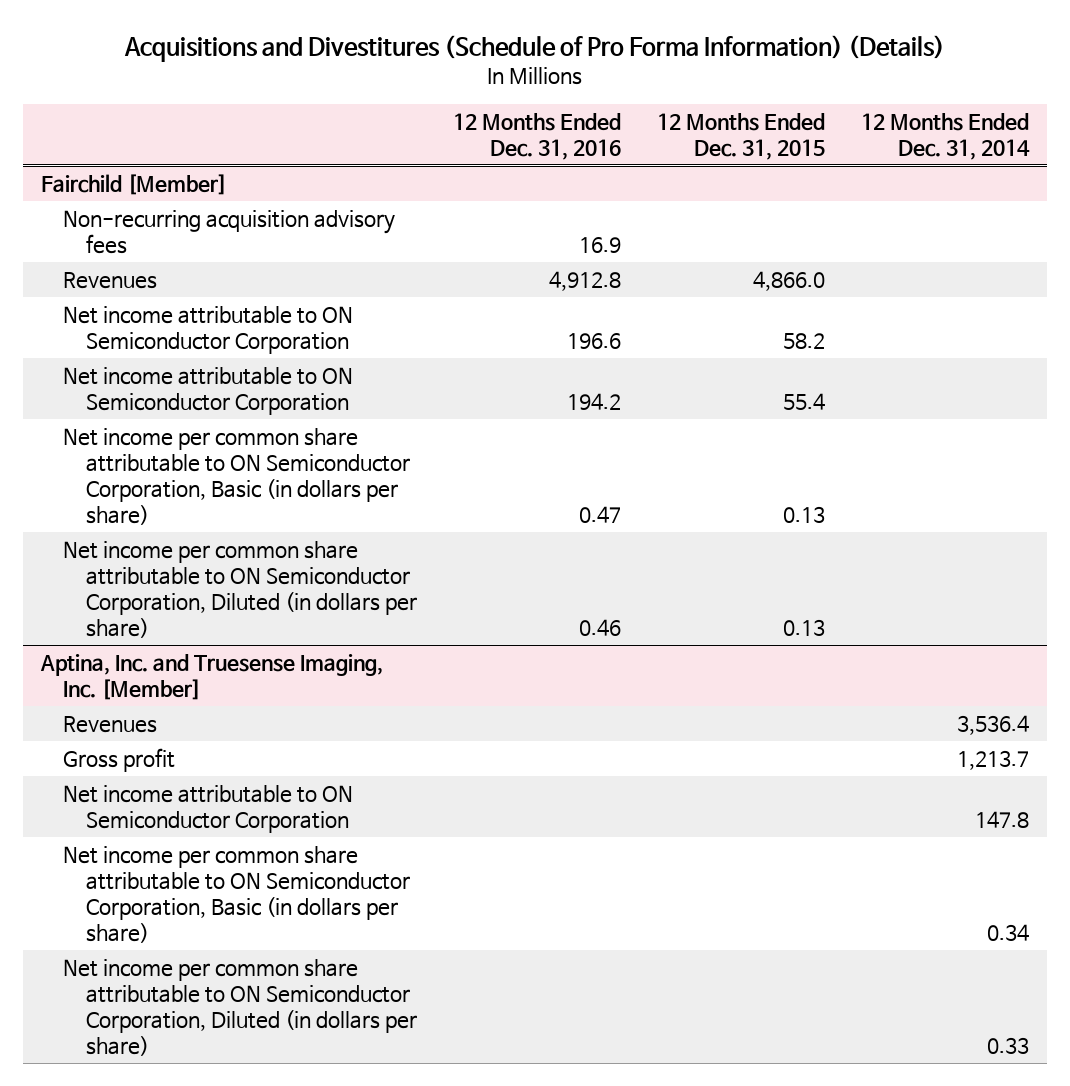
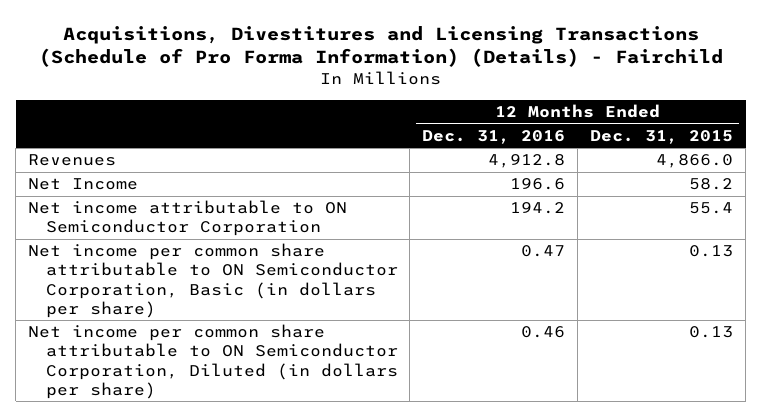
- Acquisitions and Divestitures (Schedule of Pro Forma Information) (Details)
+ Acquisitions, Divestitures and Licensing Transactions (Schedule of Pro Forma Information) (Details) - Fairchild
- | 12 Months Ended Dec. 31, 2016 | 12 Months Ended Dec. 31, 2015 | 12 Months Ended Dec. 31, 2014
+ | 12 Months Ended Dec. 31, 2016 | 12 Months Ended Dec. 31, 2015
- Fairchild [Member]
- Non-recurring acquisition advisory fees | 16.9 | |
- Net income attributable to ON Semiconductor Corporation | 196.6 | 58.2 |
+ Net Income | 196.6 | 58.2
- Aptina, Inc. and Truesense Imaging, Inc. [Member]
- Revenues | | | 3,536.4
- Gross profit | | | 1,213.7
- Net income attributable to ON Semiconductor Corporation | | | 147.8
- Net income per common share attributable to ON Semiconductor Corporation, Basic (in dollars per share) | | | 0.34
- Net income per common share attributable to ON Semiconductor Corporation, Diluted (in dollars per share) | | | 0.33

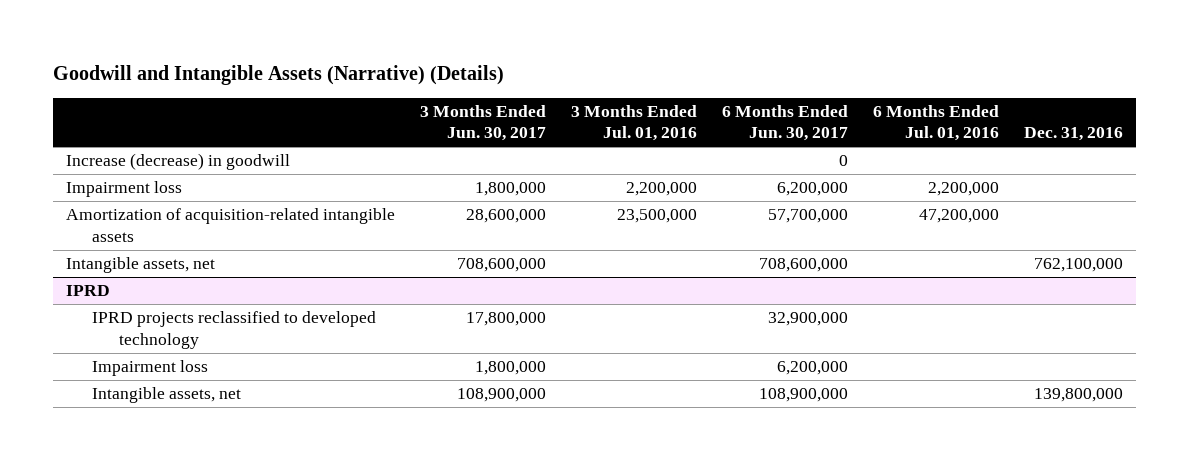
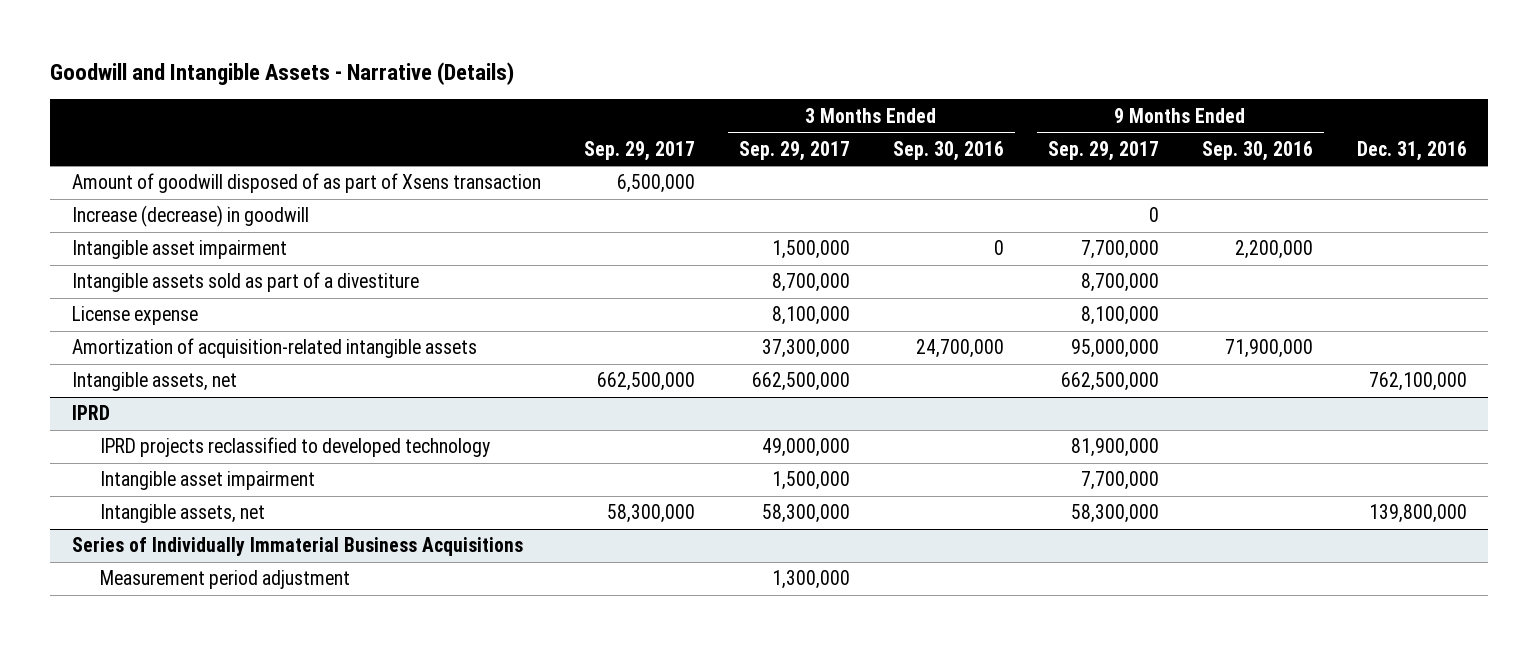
- Goodwill and Intangible Assets (Narrative) (Details)
+ Goodwill and Intangible Assets - Narrative (Details)
- | 3 Months Ended Jun. 30, 2017 | 3 Months Ended Jul. 01, 2016 | 6 Months Ended Jun. 30, 2017 | 6 Months Ended Jul. 01, 2016 | Dec. 31, 2016
+ | Sep. 29, 2017 | 3 Months Ended Sep. 29, 2017 | 3 Months Ended Sep. 30, 2016 | 9 Months Ended Sep. 29, 2017 | 9 Months Ended Sep. 30, 2016 | Dec. 31, 2016
+ Amount of goodwill disposed of as part of Xsens transaction | 6,500,000 | | | | |
- Impairment loss | 1,800,000 | 2,200,000 | 6,200,000 | 2,200,000 |
+ Intangible asset impairment | | 1,500,000 | 0 | 7,700,000 | 2,200,000 |
+ Intangible assets sold as part of a divestiture | | 8,700,000 | | 8,700,000 | |
+ License expense | | 8,100,000 | | 8,100,000 | |
@ IPRD
- Impairment loss | 1,800,000 | | 6,200,000 | |
+ Intangible asset impairment | | 1,500,000 | | 7,700,000 | |
+ Series of Individually Immaterial Business Acquisitions
+ Measurement period adjustment | | 1,300,000 | | | |

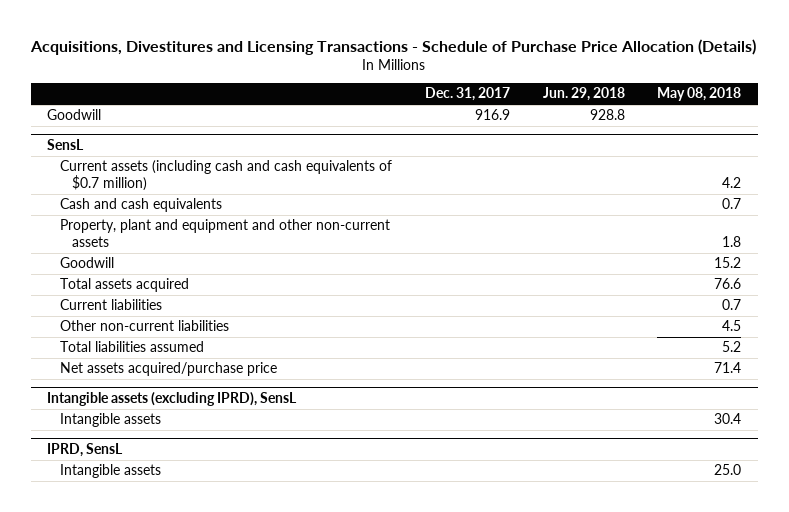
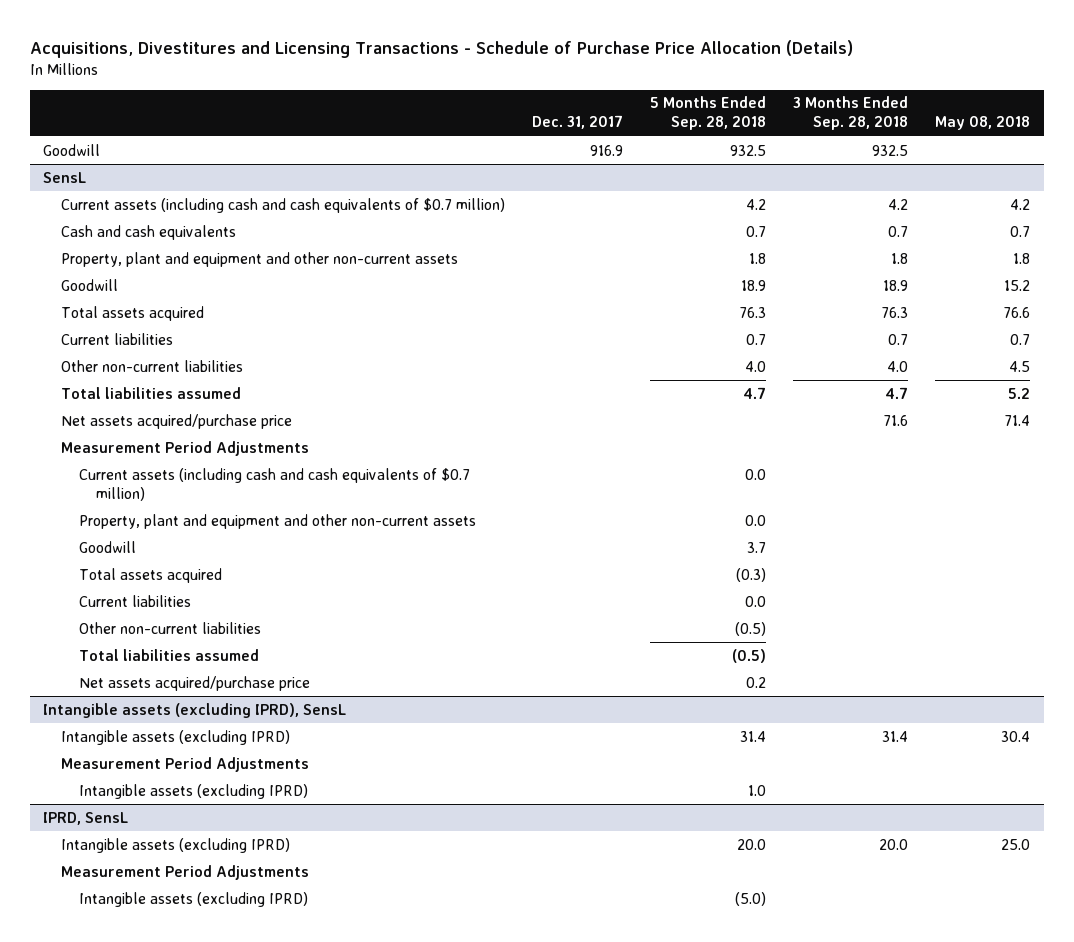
- | Dec. 31, 2017 | Jun. 29, 2018 | May 08, 2018
+ | Dec. 31, 2017 | 5 Months Ended Sep. 28, 2018 | 3 Months Ended Sep. 28, 2018 | May 08, 2018
@ SensL
+ Measurement Period Adjustments
+ Current assets (including cash and cash equivalents of $0.7 million) | | 0.0 | |
+ Property, plant and equipment and other non-current assets | | 0.0 | |
+ Goodwill | | 3.7 | |
+ Total assets acquired | | (0.3) | |
+ Current liabilities | | 0.0 | |
+ Other non-current liabilities | | (0.5) | |
+ Total liabilities assumed | | (0.5) | |
+ Net assets acquired/purchase price | | 0.2 | |
@ Intangible assets (excluding IPRD), SensL
- Intangible assets | | | 30.4
+ Intangible assets (excluding IPRD) | | 31.4 | 31.4 | 30.4
+ Measurement Period Adjustments
+ Intangible assets (excluding IPRD) | | 1.0 | |
@ IPRD, SensL
- Intangible assets | | | 25.0
+ Intangible assets (excluding IPRD) | | 20.0 | 20.0 | 25.0
+ Measurement Period Adjustments
+ Intangible assets (excluding IPRD) | | (5.0) | |

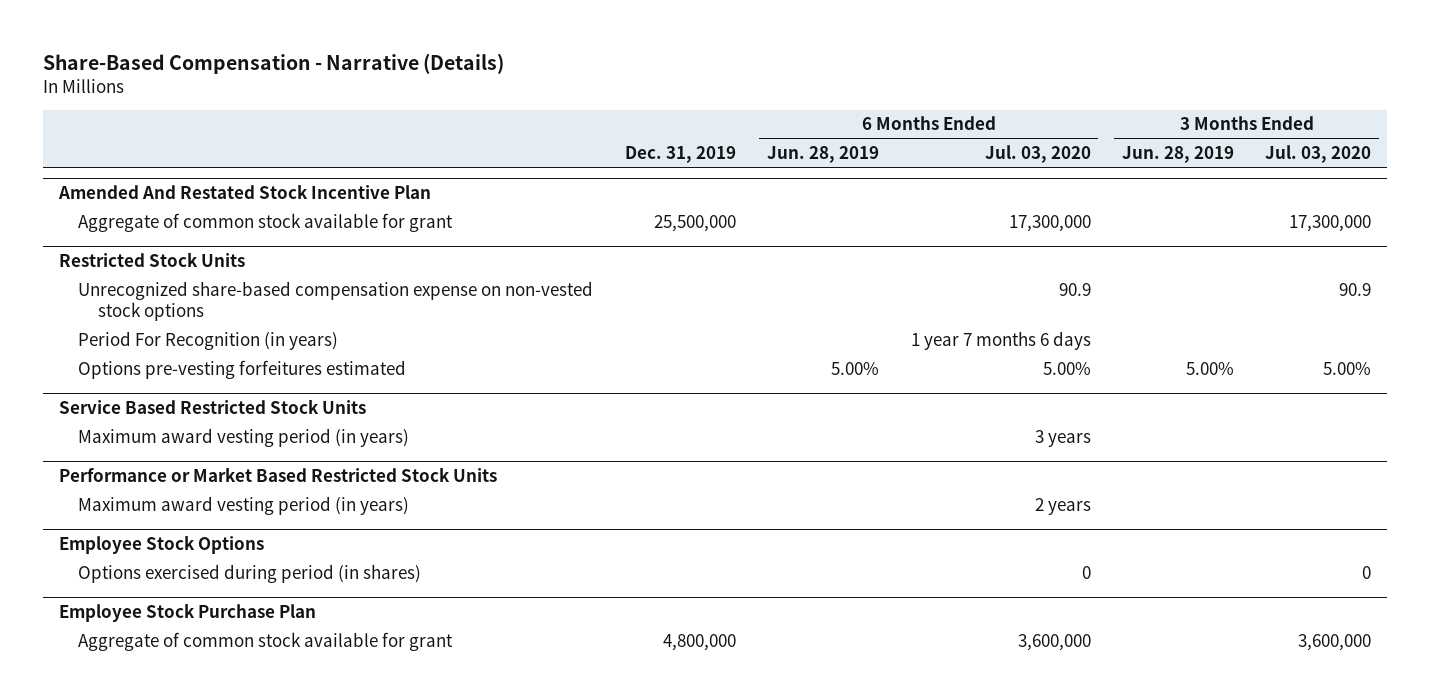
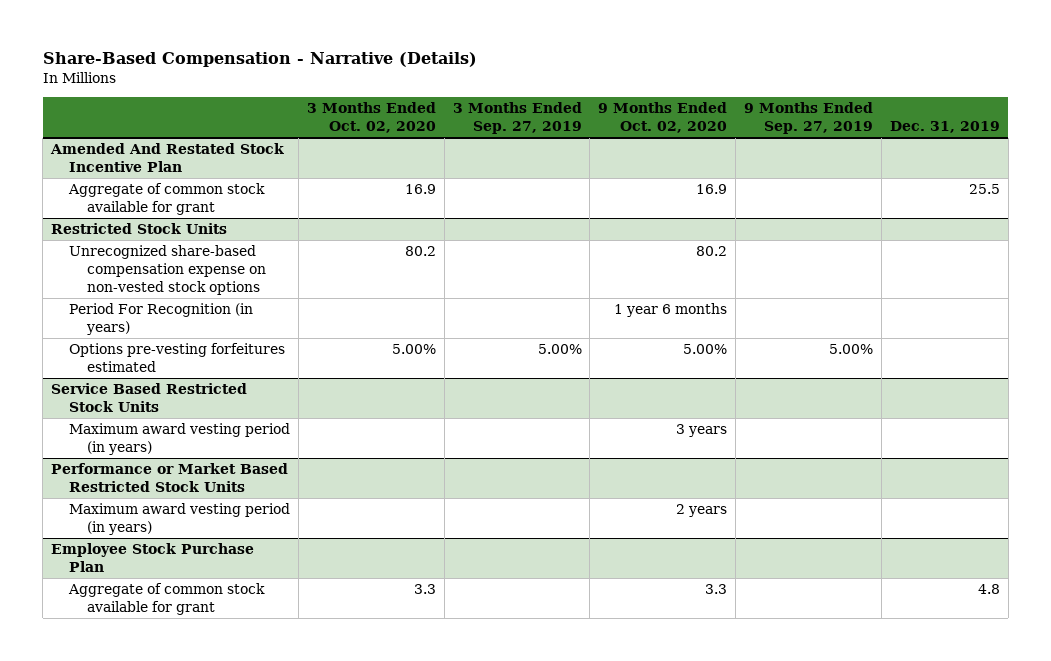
- | Dec. 31, 2019 | 6 Months Ended Jun. 28, 2019 | 6 Months Ended Jul. 03, 2020 | 3 Months Ended Jun. 28, 2019 | 3 Months Ended Jul. 03, 2020
+ | 3 Months Ended Oct. 02, 2020 | 3 Months Ended Sep. 27, 2019 | 9 Months Ended Oct. 02, 2020 | 9 Months Ended Sep. 27, 2019 | Dec. 31, 2019
@ Amended And Restated Stock Incentive Plan
- Aggregate of common stock available for grant | 25,500,000 | | 17,300,000 | | 17,300,000
+ Aggregate of common stock available for grant | 16.9 | | 16.9 | | 25.5
- Employee Stock Options
- Options exercised during period (in shares) | | | 0 | | 0
@ Employee Stock Purchase Plan
- Aggregate of common stock available for grant | 4,800,000 | | 3,600,000 | | 3,600,000
+ Aggregate of common stock available for grant | 3.3 | | 3.3 | | 4.8

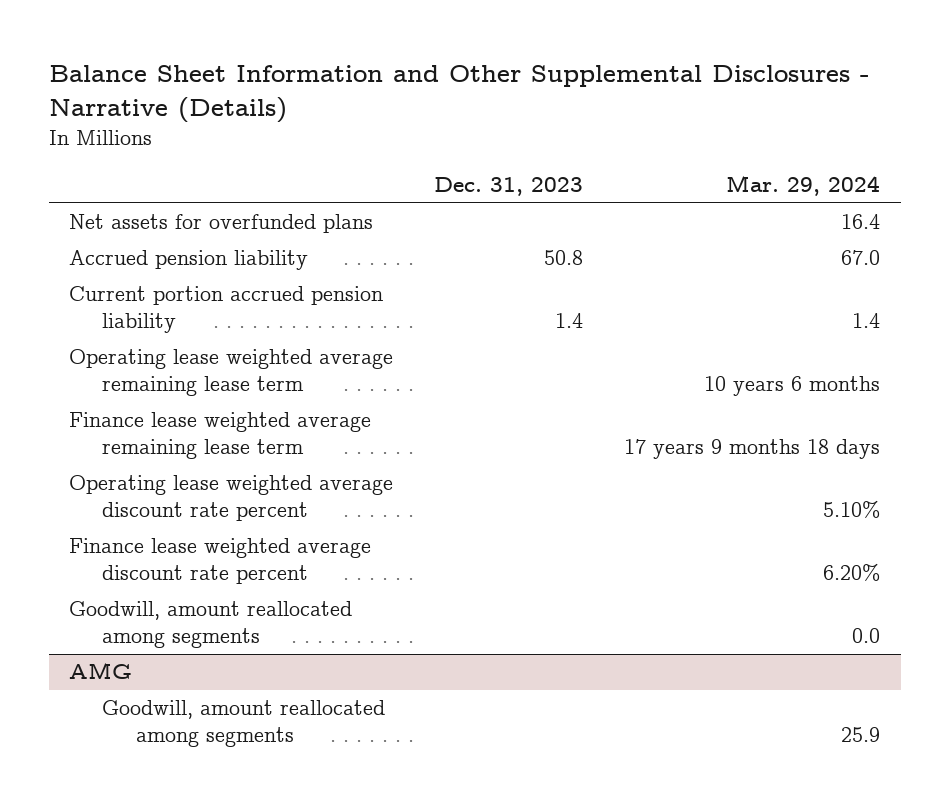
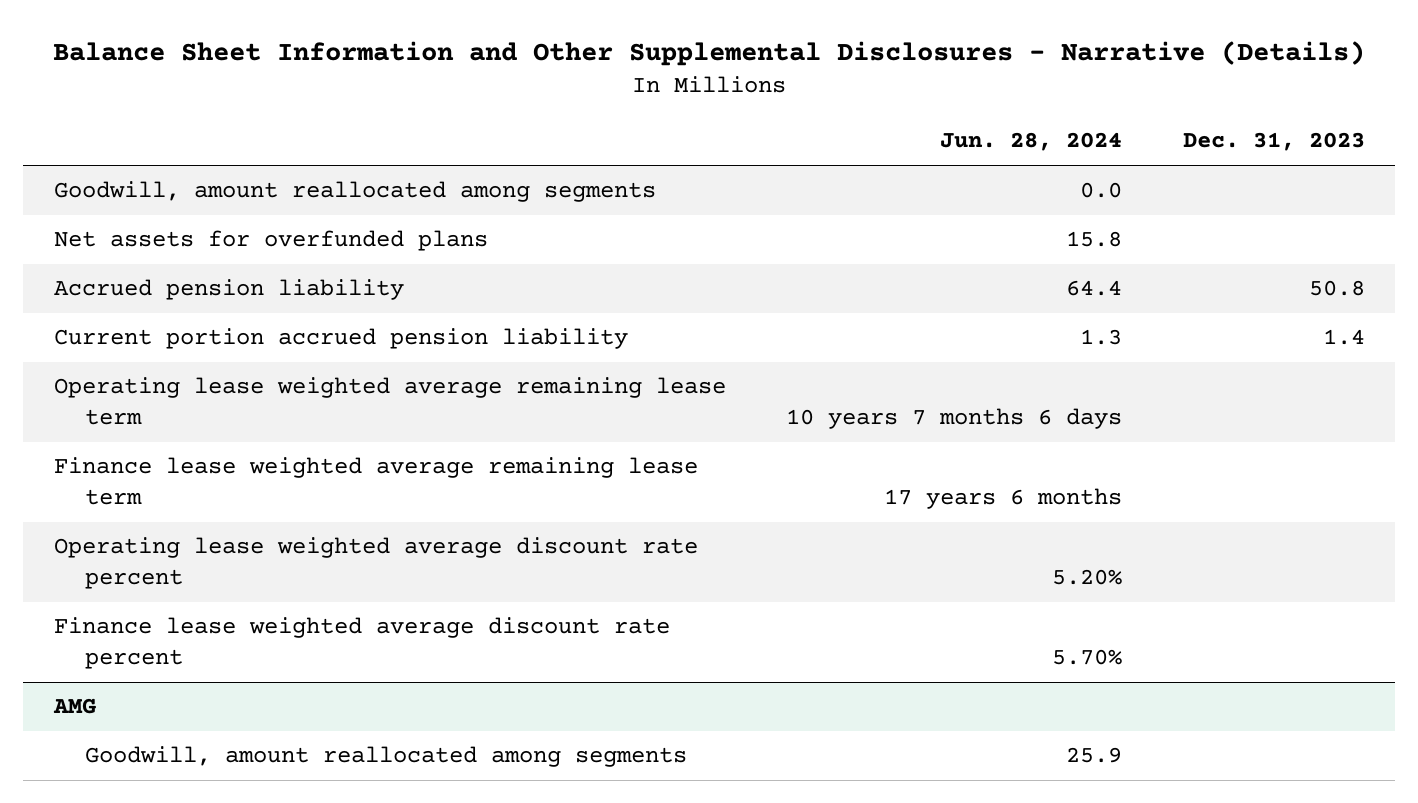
- | Dec. 31, 2023 | Mar. 29, 2024
+ | Jun. 28, 2024 | Dec. 31, 2023
moved up: Goodwill, amount reallocated among segments | 0.0 |

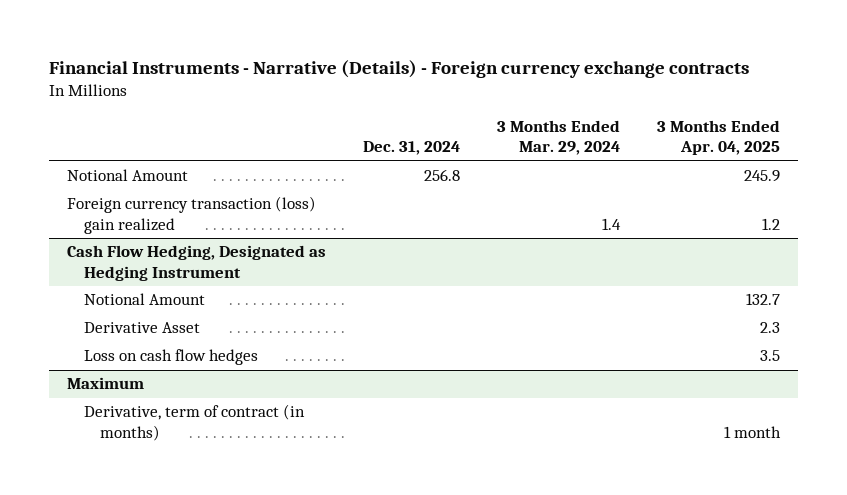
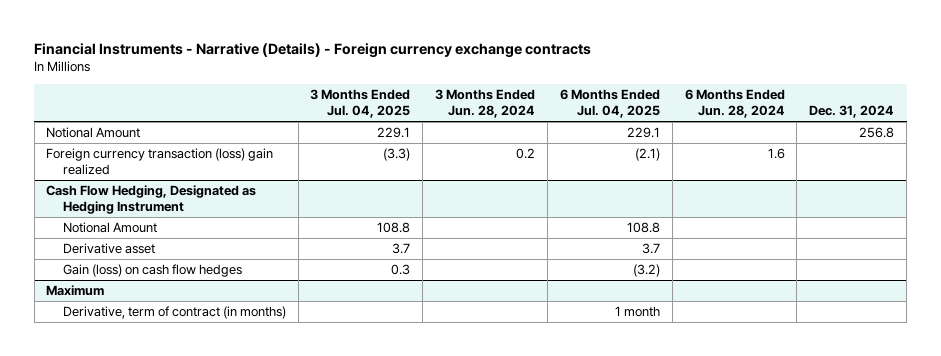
- | Dec. 31, 2024 | 3 Months Ended Mar. 29, 2024 | 3 Months Ended Apr. 04, 2025
+ | 3 Months Ended Jul. 04, 2025 | 3 Months Ended Jun. 28, 2024 | 6 Months Ended Jul. 04, 2025 | 6 Months Ended Jun. 28, 2024 | Dec. 31, 2024
@ Cash Flow Hedging, Designated as Hedging Instrument
- Derivative Asset | | | 2.3
- Loss on cash flow hedges | | | 3.5
+ Derivative asset | 3.7 | | 3.7 | |
+ Gain (loss) on cash flow hedges | 0.3 | | (3.2) | |

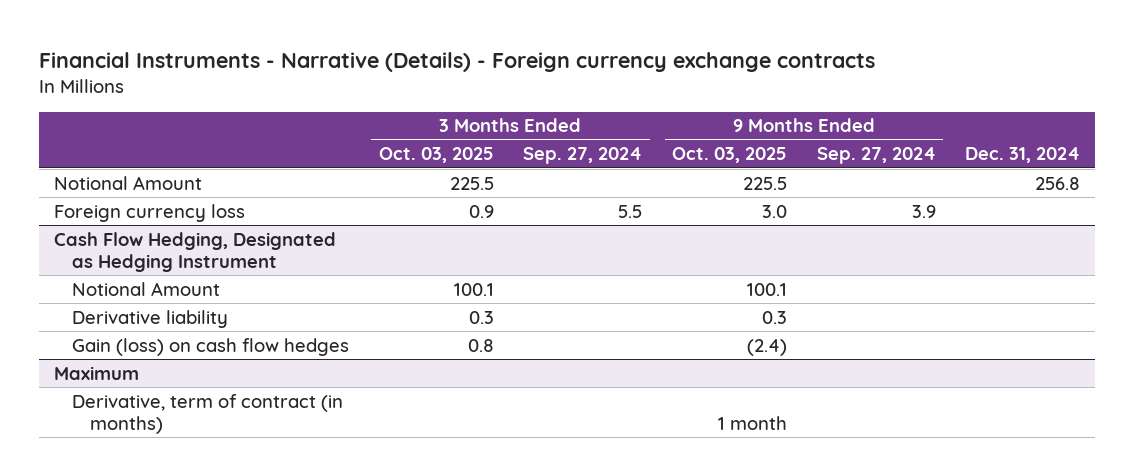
- | 3 Months Ended Jul. 04, 2025 | 3 Months Ended Jun. 28, 2024 | 6 Months Ended Jul. 04, 2025 | 6 Months Ended Jun. 28, 2024 | Dec. 31, 2024
+ | 3 Months Ended Oct. 03, 2025 | 3 Months Ended Sep. 27, 2024 | 9 Months Ended Oct. 03, 2025 | 9 Months Ended Sep. 27, 2024 | Dec. 31, 2024
- Foreign currency transaction (loss) gain realized | (3.3) | 0.2 | (2.1) | 1.6 |
+ Foreign currency loss | 0.9 | 5.5 | 3.0 | 3.9 |
@ Cash Flow Hedging, Designated as Hedging Instrument
- Derivative asset | 3.7 | | 3.7 | |
+ Derivative liability | 0.3 | | 0.3 | |

